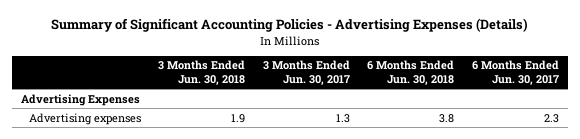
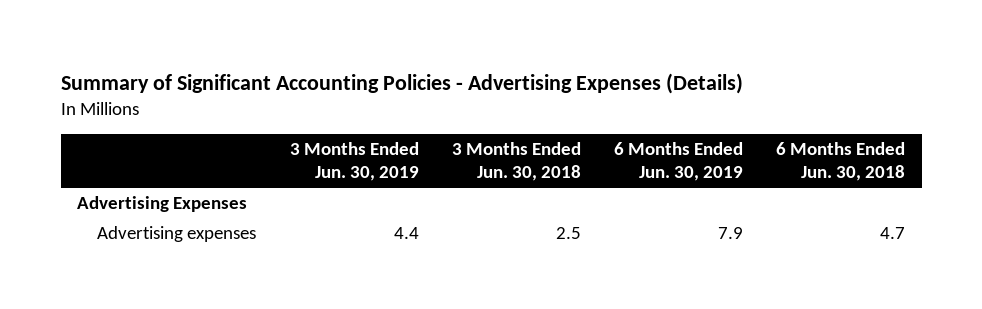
- | 3 Months Ended Jun. 30, 2018 | 3 Months Ended Jun. 30, 2017 | 6 Months Ended Jun. 30, 2018 | 6 Months Ended Jun. 30, 2017
+ | 3 Months Ended Jun. 30, 2019 | 3 Months Ended Jun. 30, 2018 | 6 Months Ended Jun. 30, 2019 | 6 Months Ended Jun. 30, 2018
- Advertising expenses | 1.9 | 1.3 | 3.8 | 2.3
+ Advertising expenses | 4.4 | 2.5 | 7.9 | 4.7

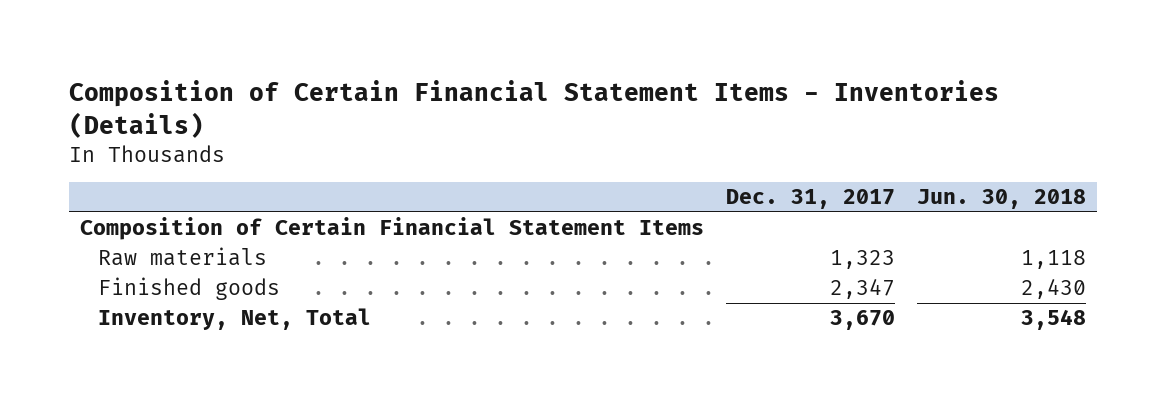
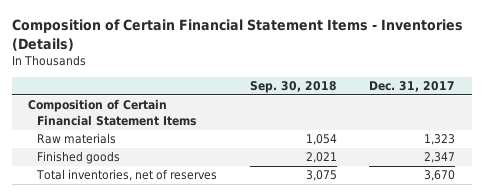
- | Dec. 31, 2017 | Jun. 30, 2018
+ | Sep. 30, 2018 | Dec. 31, 2017
- Inventory, Net, Total | 3,670 | 3,548
+ Total inventories, net of reserves | 3,075 | 3,670

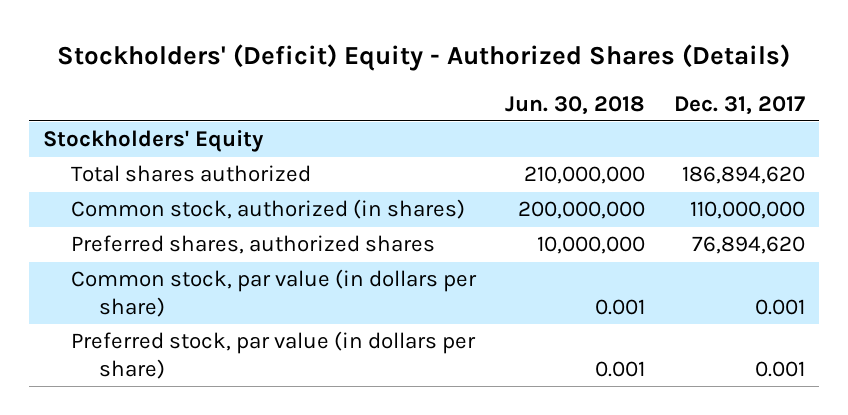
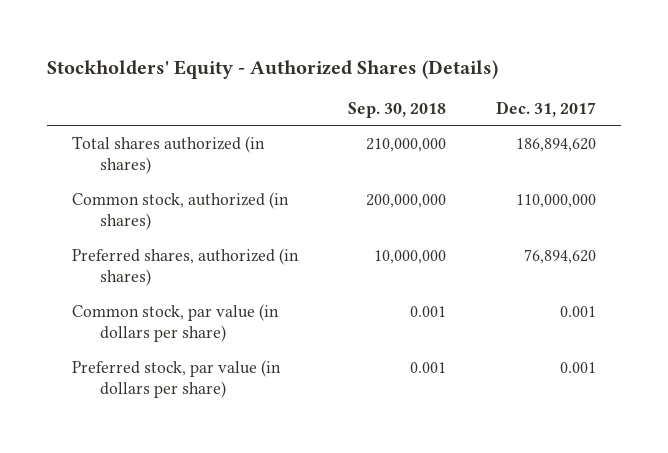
- Stockholders' (Deficit) Equity - Authorized Shares (Details)
+ Stockholders' Equity - Authorized Shares (Details)
- | Jun. 30, 2018 | Dec. 31, 2017
+ | Sep. 30, 2018 | Dec. 31, 2017
- Stockholders' Equity
- Total shares authorized | 210,000,000 | 186,894,620
+ Total shares authorized (in shares) | 210,000,000 | 186,894,620
- Preferred shares, authorized shares | 10,000,000 | 76,894,620
+ Preferred shares, authorized (in shares) | 10,000,000 | 76,894,620

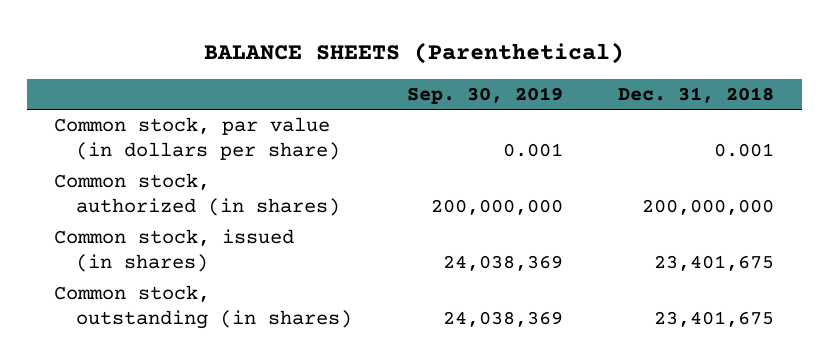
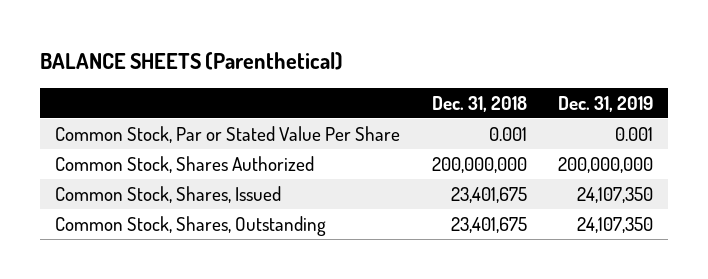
- | Sep. 30, 2019 | Dec. 31, 2018
+ | Dec. 31, 2018 | Dec. 31, 2019
- Common stock, par value (in dollars per share) | 0.001 | 0.001
- Common stock, authorized (in shares) | 200,000,000 | 200,000,000
- Common stock, issued (in shares) | 24,038,369 | 23,401,675
- Common stock, outstanding (in shares) | 24,038,369 | 23,401,675
+ Common Stock, Par or Stated Value Per Share | 0.001 | 0.001
+ Common Stock, Shares Authorized | 200,000,000 | 200,000,000
+ Common Stock, Shares, Issued | 23,401,675 | 24,107,350
+ Common Stock, Shares, Outstanding | 23,401,675 | 24,107,350

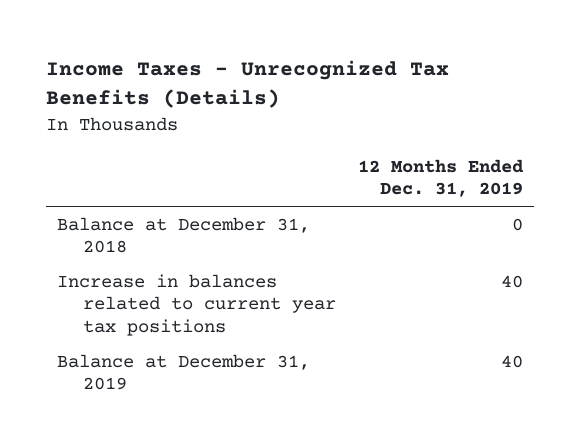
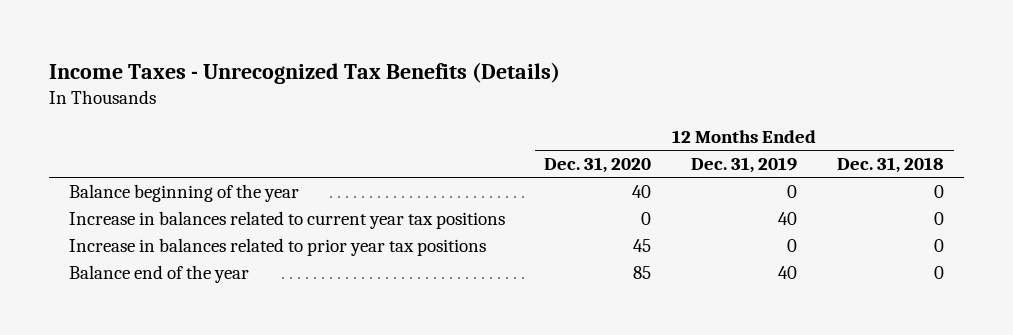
- | 12 Months Ended Dec. 31, 2019
+ | 12 Months Ended Dec. 31, 2020 | 12 Months Ended Dec. 31, 2019 | 12 Months Ended Dec. 31, 2018
- Balance at December 31, 2018 | 0
+ Balance beginning of the year | 40 | 0 | 0
- Balance at December 31, 2019 | 40
+ Increase in balances related to prior year tax positions | 45 | 0 | 0
+ Balance end of the year | 85 | 40 | 0

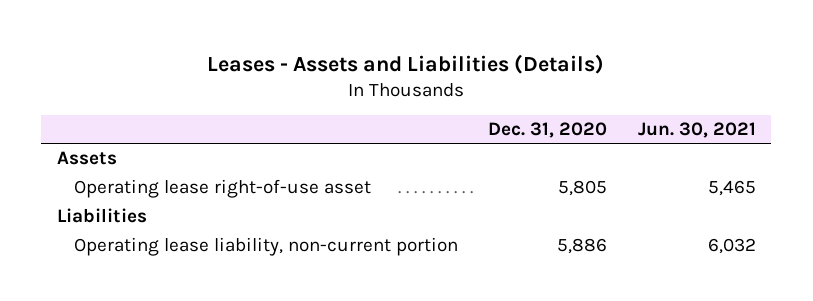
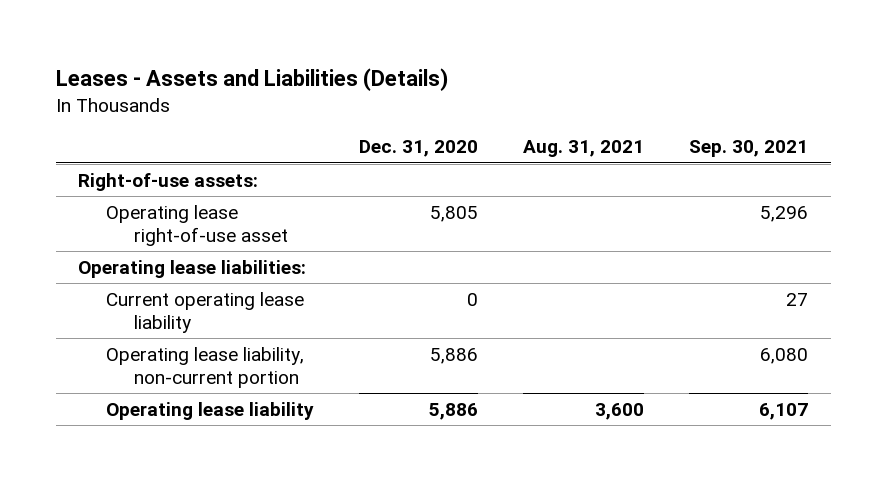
- | Dec. 31, 2020 | Jun. 30, 2021
+ | Dec. 31, 2020 | Aug. 31, 2021 | Sep. 30, 2021
- Assets
+ Right-of-use assets:
- Liabilities
+ Operating lease liabilities:
+ Current operating lease liability | 0 | | 27
+ Operating lease liability | 5,886 | 3,600 | 6,107

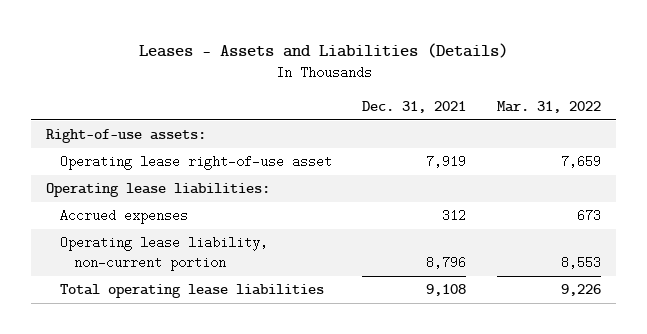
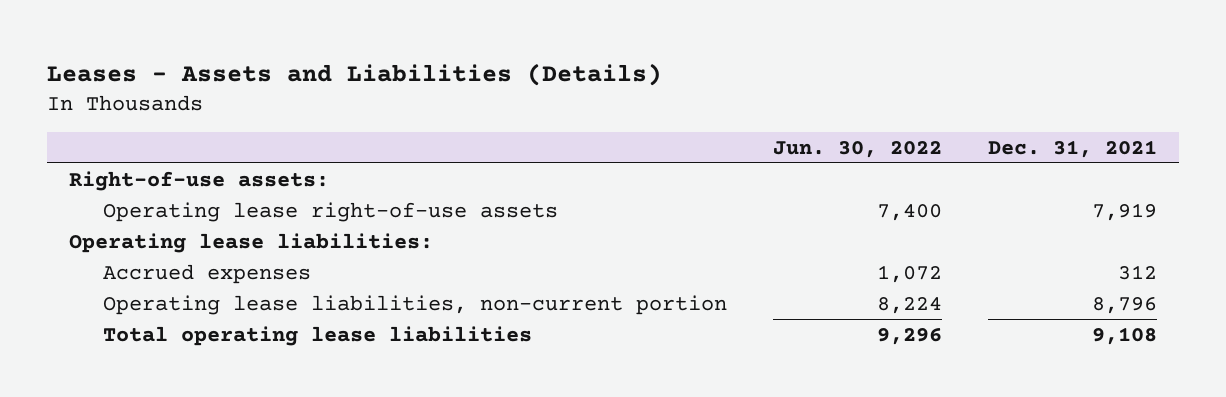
- | Dec. 31, 2021 | Mar. 31, 2022
+ | Jun. 30, 2022 | Dec. 31, 2021
- Operating lease right-of-use asset | 7,919 | 7,659
+ Operating lease right-of-use assets | 7,400 | 7,919
- Operating lease liability, non-current portion | 8,796 | 8,553
+ Operating lease liabilities, non-current portion | 8,224 | 8,796

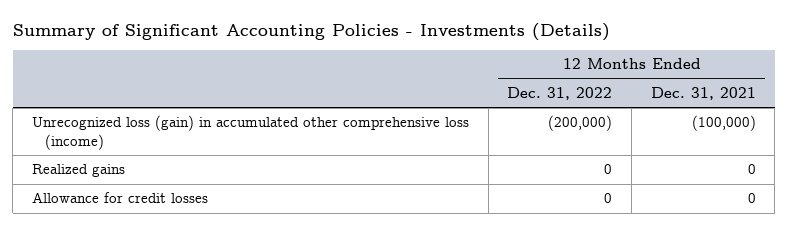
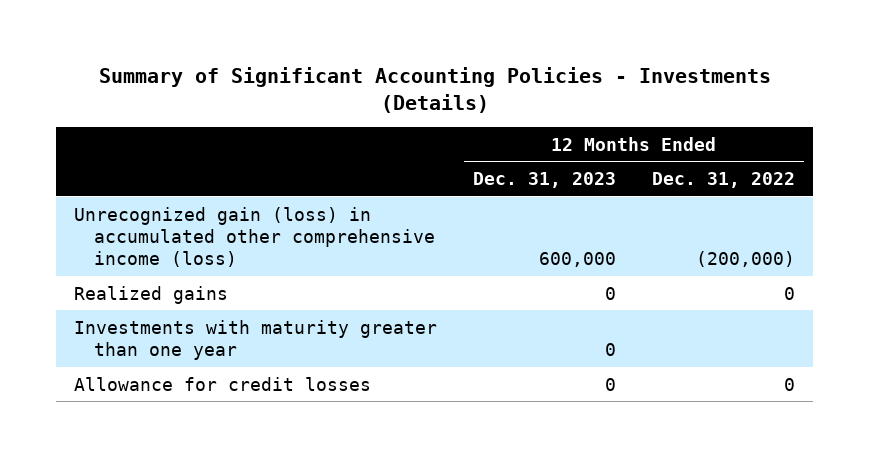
- | 12 Months Ended Dec. 31, 2022 | 12 Months Ended Dec. 31, 2021
+ | 12 Months Ended Dec. 31, 2023 | 12 Months Ended Dec. 31, 2022
- Unrecognized loss (gain) in accumulated other comprehensive loss (income) | (200,000) | (100,000)
+ Unrecognized gain (loss) in accumulated other comprehensive income (loss) | 600,000 | (200,000)
+ Investments with maturity greater than one year | 0 |

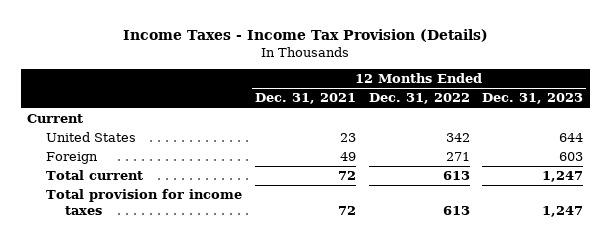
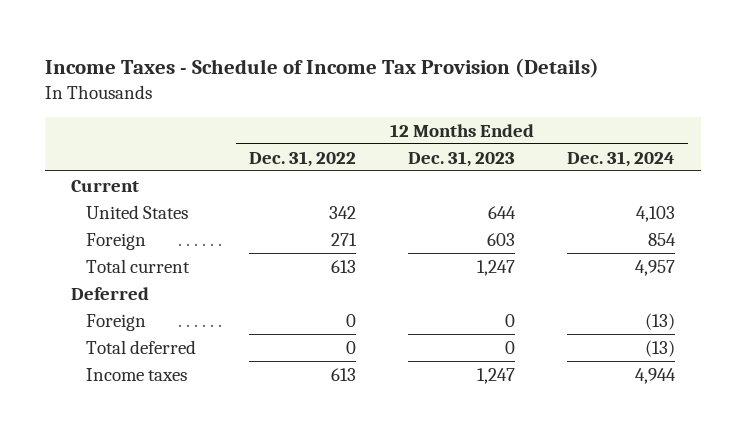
- Income Taxes - Income Tax Provision (Details)
+ Income Taxes - Schedule of Income Tax Provision (Details)
- | 12 Months Ended Dec. 31, 2021 | 12 Months Ended Dec. 31, 2022 | 12 Months Ended Dec. 31, 2023
+ | 12 Months Ended Dec. 31, 2022 | 12 Months Ended Dec. 31, 2023 | 12 Months Ended Dec. 31, 2024
- Total provision for income taxes | 72 | 613 | 1,247
+ Deferred
+ Foreign | 0 | 0 | (13)
+ Total deferred | 0 | 0 | (13)
+ Income taxes | 613 | 1,247 | 4,944

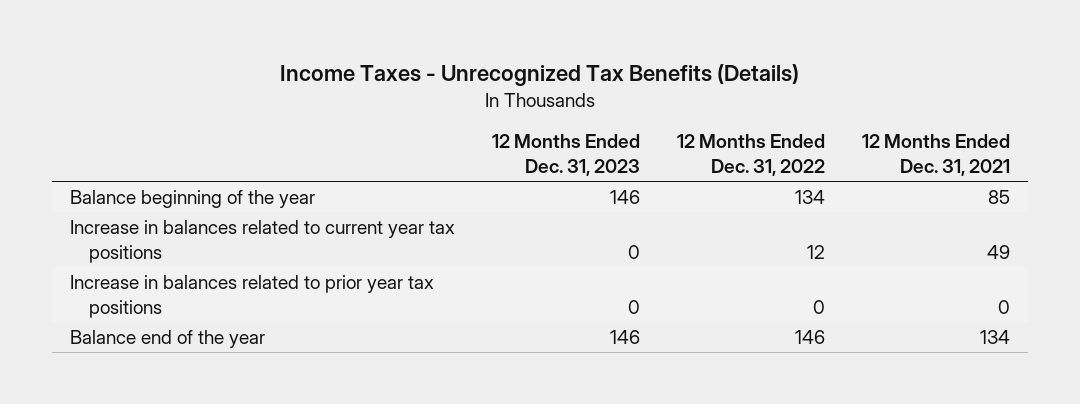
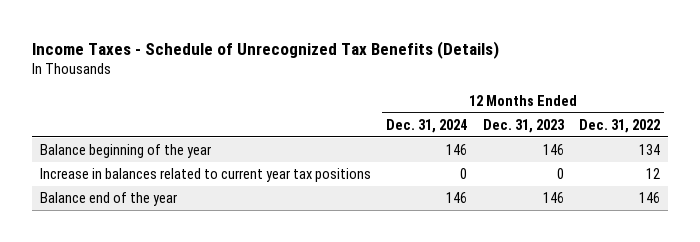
- Income Taxes - Unrecognized Tax Benefits (Details)
+ Income Taxes - Schedule of Unrecognized Tax Benefits (Details)
- | 12 Months Ended Dec. 31, 2023 | 12 Months Ended Dec. 31, 2022 | 12 Months Ended Dec. 31, 2021
+ | 12 Months Ended Dec. 31, 2024 | 12 Months Ended Dec. 31, 2023 | 12 Months Ended Dec. 31, 2022
- Increase in balances related to prior year tax positions | 0 | 0 | 0

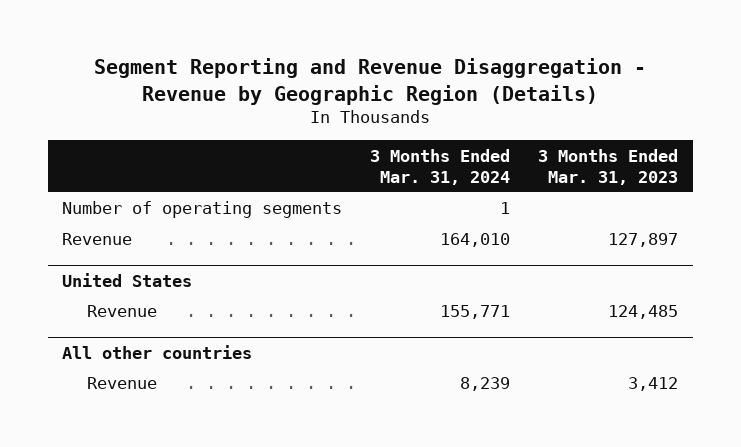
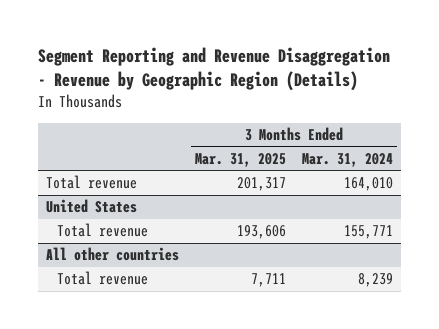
- | 3 Months Ended Mar. 31, 2024 | 3 Months Ended Mar. 31, 2023
+ | 3 Months Ended Mar. 31, 2025 | 3 Months Ended Mar. 31, 2024
- Number of operating segments | 1 |
- Revenue | 164,010 | 127,897
+ Total revenue | 201,317 | 164,010
@ United States
- Revenue | 155,771 | 124,485
+ Total revenue | 193,606 | 155,771
@ All other countries
- Revenue | 8,239 | 3,412
+ Total revenue | 7,711 | 8,239

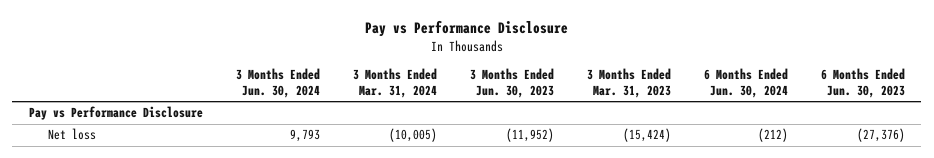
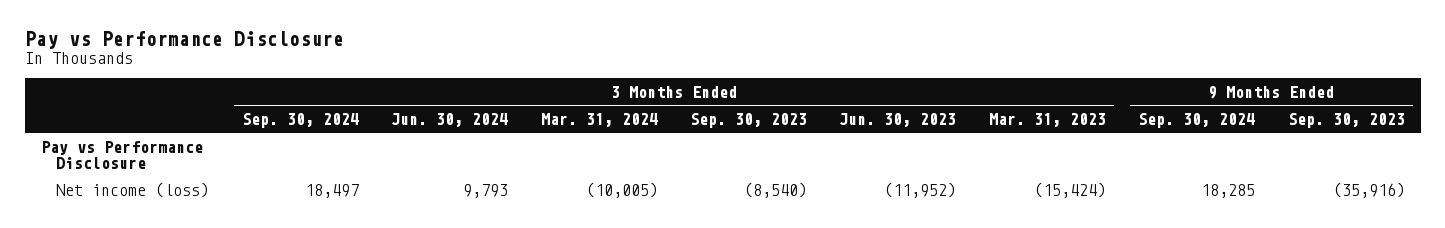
- | 3 Months Ended Jun. 30, 2024 | 3 Months Ended Mar. 31, 2024 | 3 Months Ended Jun. 30, 2023 | 3 Months Ended Mar. 31, 2023 | 6 Months Ended Jun. 30, 2024 | 6 Months Ended Jun. 30, 2023
+ | 3 Months Ended Sep. 30, 2024 | 3 Months Ended Jun. 30, 2024 | 3 Months Ended Mar. 31, 2024 | 3 Months Ended Sep. 30, 2023 | 3 Months Ended Jun. 30, 2023 | 3 Months Ended Mar. 31, 2023 | 9 Months Ended Sep. 30, 2024 | 9 Months Ended Sep. 30, 2023
- Net loss | 9,793 | (10,005) | (11,952) | (15,424) | (212) | (27,376)
+ Net income (loss) | 18,497 | 9,793 | (10,005) | (8,540) | (11,952) | (15,424) | 18,285 | (35,916)

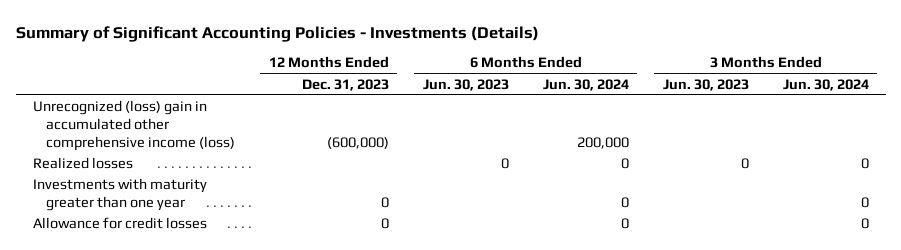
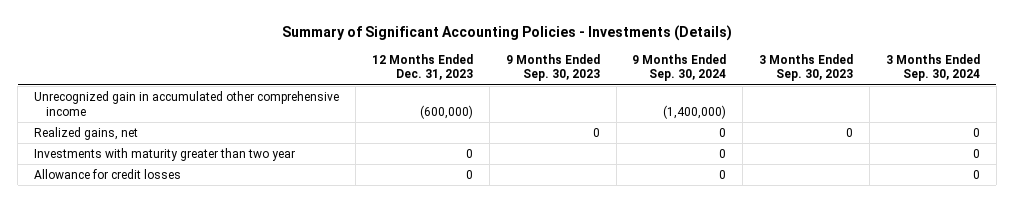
- | 12 Months Ended Dec. 31, 2023 | 6 Months Ended Jun. 30, 2023 | 6 Months Ended Jun. 30, 2024 | 3 Months Ended Jun. 30, 2023 | 3 Months Ended Jun. 30, 2024
+ | 12 Months Ended Dec. 31, 2023 | 9 Months Ended Sep. 30, 2023 | 9 Months Ended Sep. 30, 2024 | 3 Months Ended Sep. 30, 2023 | 3 Months Ended Sep. 30, 2024
- Unrecognized (loss) gain in accumulated other comprehensive income (loss) | (600,000) | | 200,000 | |
- Realized losses | | 0 | 0 | 0 | 0
- Investments with maturity greater than one year | 0 | | 0 | | 0
+ Unrecognized gain in accumulated other comprehensive income | (600,000) | | (1,400,000) | |
+ Realized gains, net | | 0 | 0 | 0 | 0
+ Investments with maturity greater than two year | 0 | | 0 | | 0

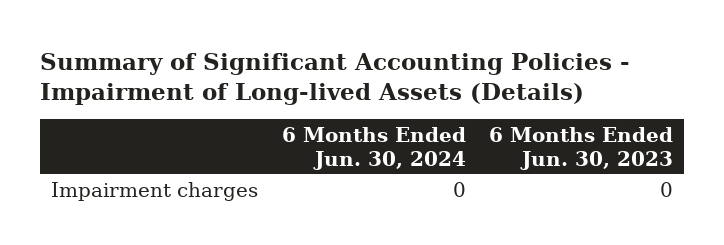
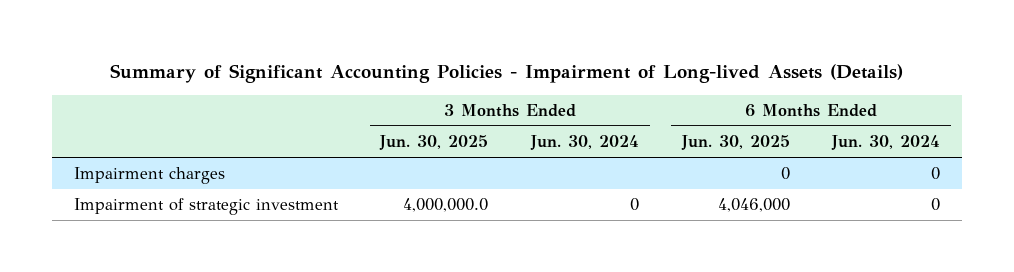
- | 6 Months Ended Jun. 30, 2024 | 6 Months Ended Jun. 30, 2023
+ | 3 Months Ended Jun. 30, 2025 | 3 Months Ended Jun. 30, 2024 | 6 Months Ended Jun. 30, 2025 | 6 Months Ended Jun. 30, 2024
+ Impairment of strategic investment | 4,000,000.0 | 0 | 4,046,000 | 0

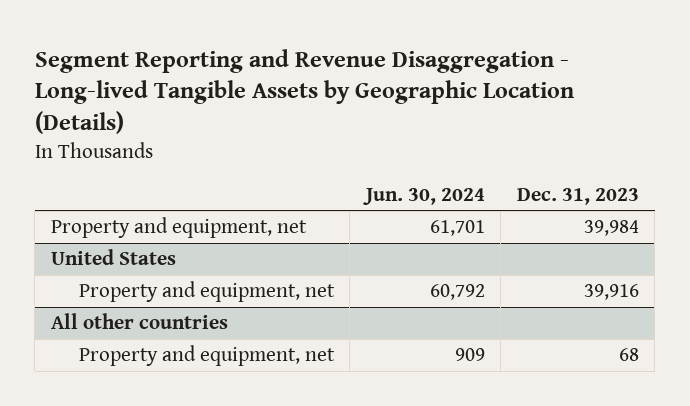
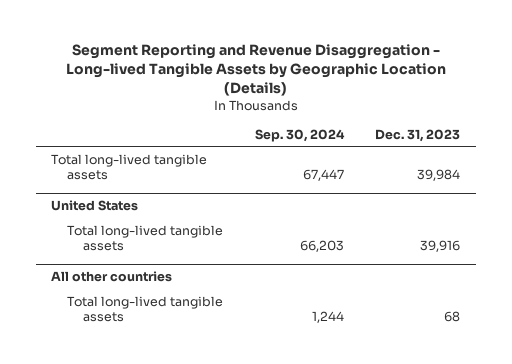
- | Jun. 30, 2024 | Dec. 31, 2023
+ | Sep. 30, 2024 | Dec. 31, 2023
- Property and equipment, net | 61,701 | 39,984
+ Total long-lived tangible assets | 67,447 | 39,984
@ United States
- Property and equipment, net | 60,792 | 39,916
+ Total long-lived tangible assets | 66,203 | 39,916
@ All other countries
- Property and equipment, net | 909 | 68
+ Total long-lived tangible assets | 1,244 | 68

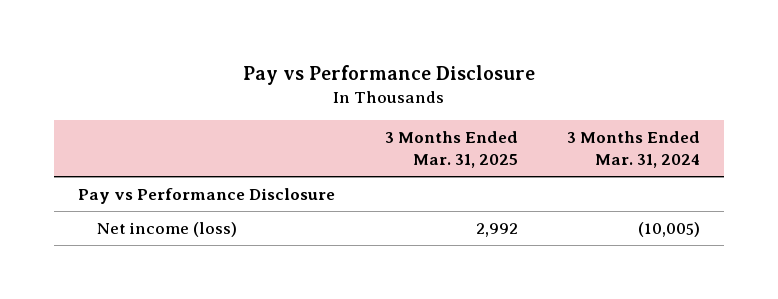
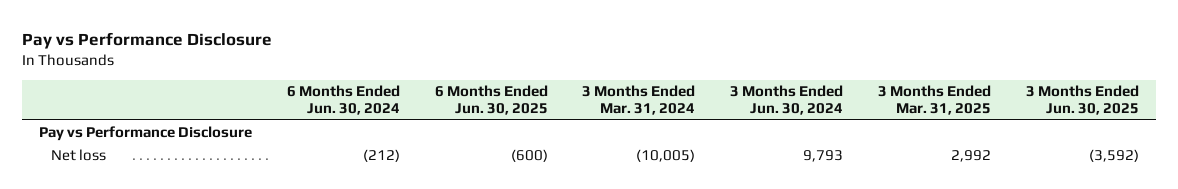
- | 3 Months Ended Mar. 31, 2025 | 3 Months Ended Mar. 31, 2024
+ | 6 Months Ended Jun. 30, 2024 | 6 Months Ended Jun. 30, 2025 | 3 Months Ended Mar. 31, 2024 | 3 Months Ended Jun. 30, 2024 | 3 Months Ended Mar. 31, 2025 | 3 Months Ended Jun. 30, 2025
- Net income (loss) | 2,992 | (10,005)
+ Net loss | (212) | (600) | (10,005) | 9,793 | 2,992 | (3,592)

